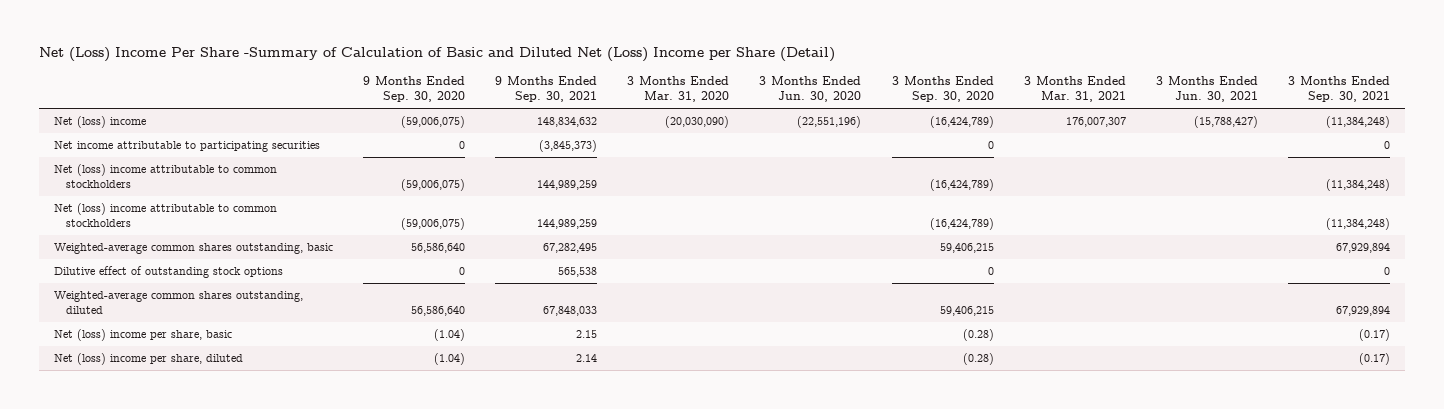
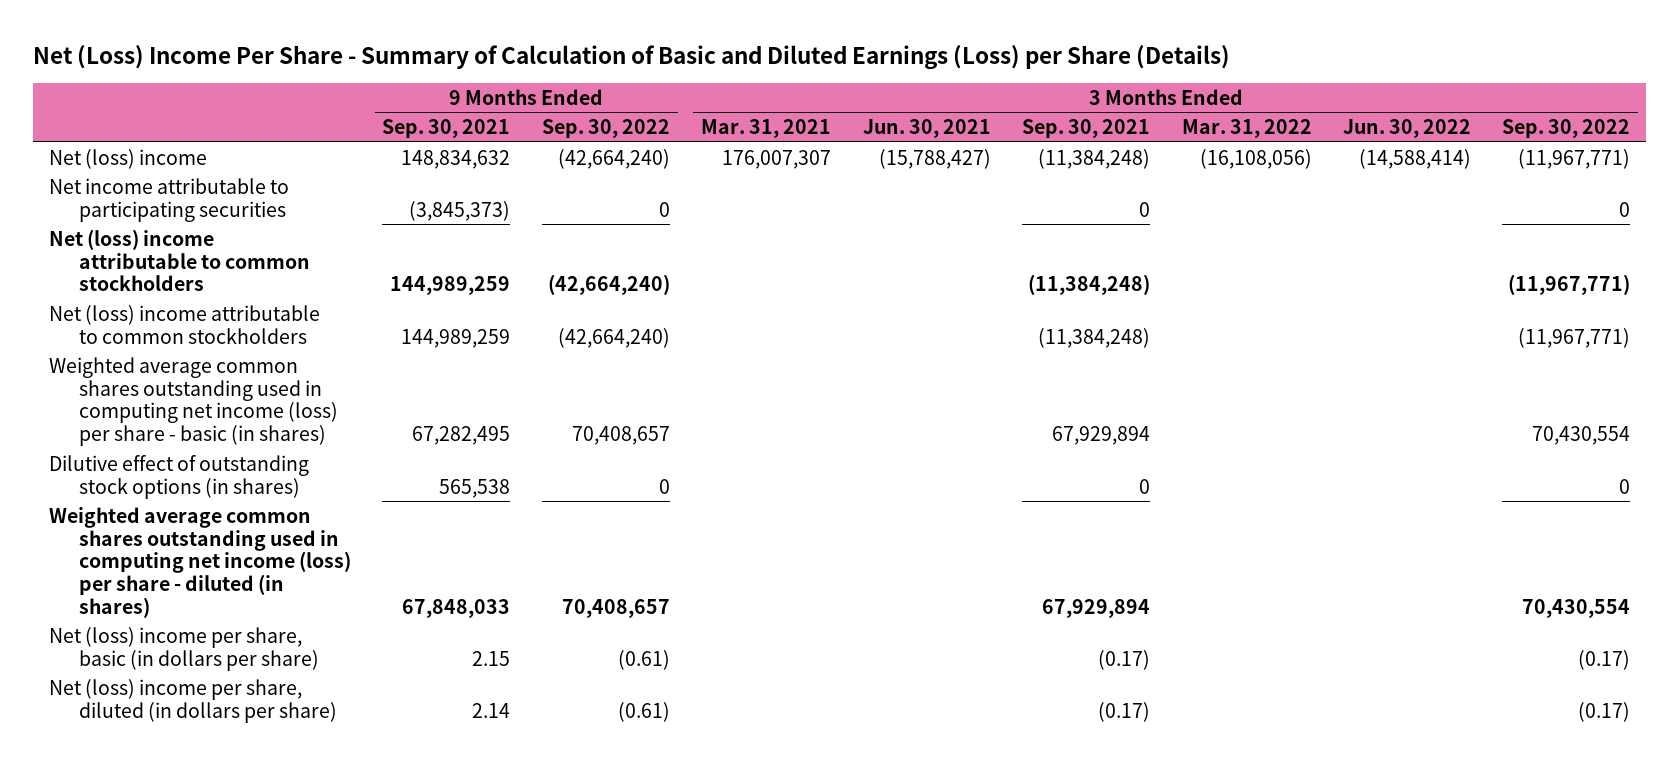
- Net (Loss) Income Per Share -Summary of Calculation of Basic and Diluted Net (Loss) Income per Share (Detail)
+ Net (Loss) Income Per Share - Summary of Calculation of Basic and Diluted Earnings (Loss) per Share (Details)
- | 9 Months Ended Sep. 30, 2020 | 9 Months Ended Sep. 30, 2021 | 3 Months Ended Mar. 31, 2020 | 3 Months Ended Jun. 30, 2020 | 3 Months Ended Sep. 30, 2020 | 3 Months Ended Mar. 31, 2021 | 3 Months Ended Jun. 30, 2021 | 3 Months Ended Sep. 30, 2021
+ | 9 Months Ended Sep. 30, 2021 | 9 Months Ended Sep. 30, 2022 | 3 Months Ended Mar. 31, 2021 | 3 Months Ended Jun. 30, 2021 | 3 Months Ended Sep. 30, 2021 | 3 Months Ended Mar. 31, 2022 | 3 Months Ended Jun. 30, 2022 | 3 Months Ended Sep. 30, 2022
- Weighted-average common shares outstanding, basic | 56,586,640 | 67,282,495 | | | 59,406,215 | | | 67,929,894
- Dilutive effect of outstanding stock options | 0 | 565,538 | | | 0 | | | 0
- Weighted-average common shares outstanding, diluted | 56,586,640 | 67,848,033 | | | 59,406,215 | | | 67,929,894
- Net (loss) income per share, basic | (1.04) | 2.15 | | | (0.28) | | | (0.17)
- Net (loss) income per share, diluted | (1.04) | 2.14 | | | (0.28) | | | (0.17)
+ Weighted average common shares outstanding used in computing net income (loss) per share - basic (in shares) | 67,282,495 | 70,408,657 | | | 67,929,894 | | | 70,430,554
+ Dilutive effect of outstanding stock options (in shares) | 565,538 | 0 | | | 0 | | | 0
+ Weighted average common shares outstanding used in computing net income (loss) per share - diluted (in shares) | 67,848,033 | 70,408,657 | | | 67,929,894 | | | 70,430,554
+ Net (loss) income per share, basic (in dollars per share) | 2.15 | (0.61) | | | (0.17) | | | (0.17)
+ Net (loss) income per share, diluted (in dollars per share) | 2.14 | (0.61) | | | (0.17) | | | (0.17)

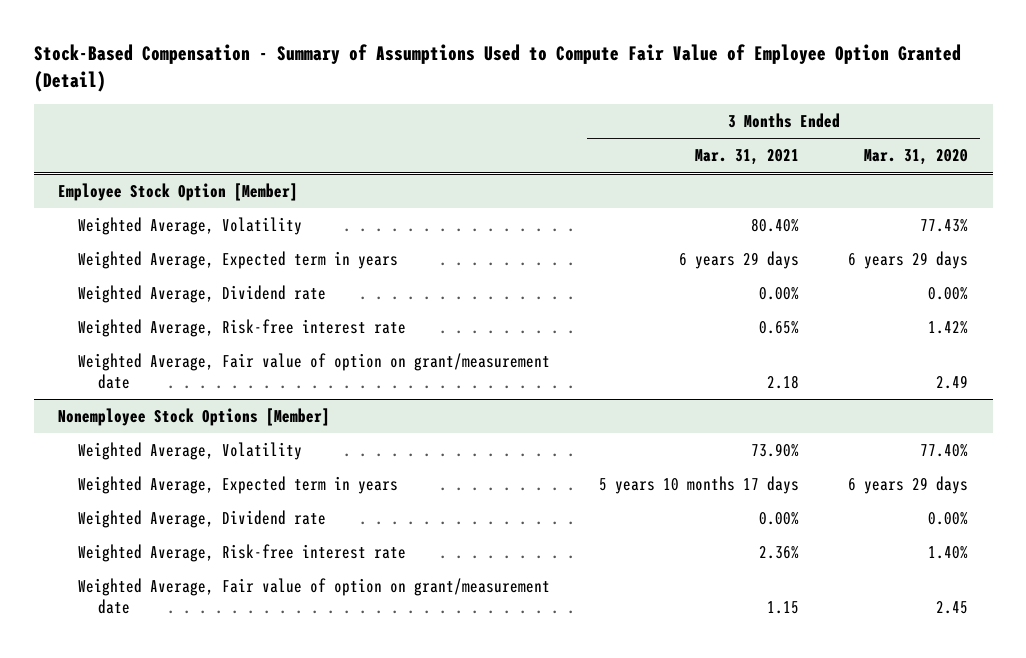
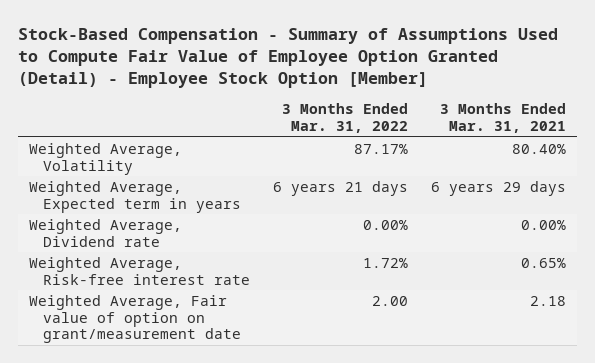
- Stock-Based Compensation - Summary of Assumptions Used to Compute Fair Value of Employee Option Granted (Detail)
+ Stock-Based Compensation - Summary of Assumptions Used to Compute Fair Value of Employee Option Granted (Detail) - Employee Stock Option [Member]
- | 3 Months Ended Mar. 31, 2021 | 3 Months Ended Mar. 31, 2020
+ | 3 Months Ended Mar. 31, 2022 | 3 Months Ended Mar. 31, 2021
- Employee Stock Option [Member]
- Nonemployee Stock Options [Member]
- Weighted Average, Volatility | 73.90% | 77.40%
- Weighted Average, Expected term in years | 5 years 10 months 17 days | 6 years 29 days
- Weighted Average, Dividend rate | 0.00% | 0.00%
- Weighted Average, Risk-free interest rate | 2.36% | 1.40%
- Weighted Average, Fair value of option on grant/measurement date | 1.15 | 2.45

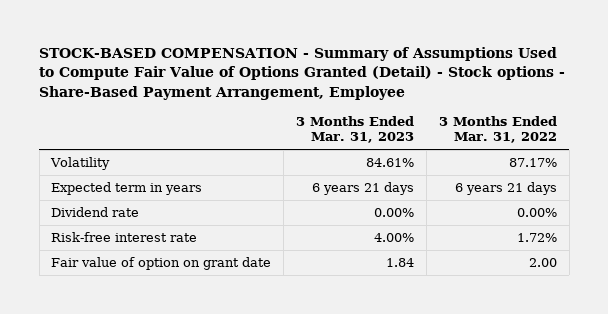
- Stock-Based Compensation - Summary of Assumptions Used to Compute Fair Value of Employee Option Granted (Detail) - Employee Stock Option [Member]
+ STOCK-BASED COMPENSATION - Summary of Assumptions Used to Compute Fair Value of Options Granted (Detail) - Stock options - Share-Based Payment Arrangement, Employee
- | 3 Months Ended Mar. 31, 2022 | 3 Months Ended Mar. 31, 2021
+ | 3 Months Ended Mar. 31, 2023 | 3 Months Ended Mar. 31, 2022
- Weighted Average, Volatility | 87.17% | 80.40%
- Weighted Average, Expected term in years | 6 years 21 days | 6 years 29 days
- Weighted Average, Dividend rate | 0.00% | 0.00%
- Weighted Average, Risk-free interest rate | 1.72% | 0.65%
- Weighted Average, Fair value of option on grant/measurement date | 2.00 | 2.18
+ Volatility | 84.61% | 87.17%
+ Expected term in years | 6 years 21 days | 6 years 21 days
+ Dividend rate | 0.00% | 0.00%
+ Risk-free interest rate | 4.00% | 1.72%
+ Fair value of option on grant date | 1.84 | 2.00

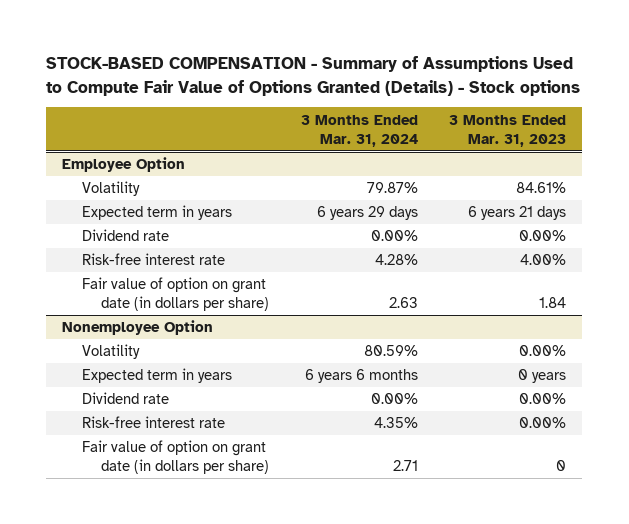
- STOCK-BASED COMPENSATION - Summary of Assumptions Used to Compute Fair Value of Options Granted (Detail) - Stock options - Share-Based Payment Arrangement, Employee
+ STOCK-BASED COMPENSATION - Summary of Assumptions Used to Compute Fair Value of Options Granted (Details) - Stock options
- | 3 Months Ended Mar. 31, 2023 | 3 Months Ended Mar. 31, 2022
+ | 3 Months Ended Mar. 31, 2024 | 3 Months Ended Mar. 31, 2023
+ Employee Option
- Fair value of option on grant date | 1.84 | 2.00
+ Fair value of option on grant date (in dollars per share) | 2.63 | 1.84
+ Nonemployee Option
+ Volatility | 80.59% | 0.00%
+ Expected term in years | 6 years 6 months | 0 years
+ Dividend rate | 0.00% | 0.00%
+ Risk-free interest rate | 4.35% | 0.00%
+ Fair value of option on grant date (in dollars per share) | 2.71 | 0

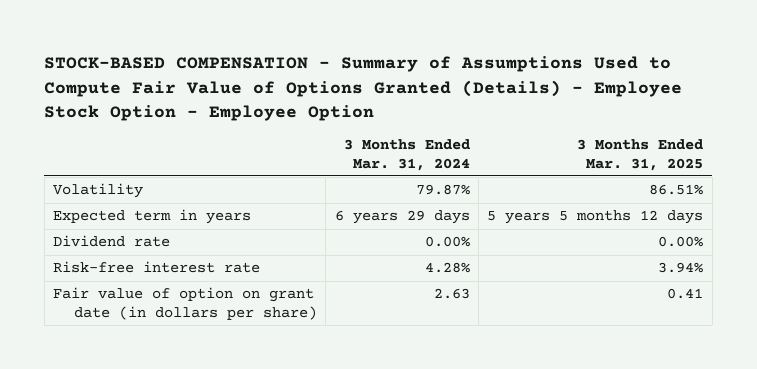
- STOCK-BASED COMPENSATION - Summary of Assumptions Used to Compute Fair Value of Options Granted (Details) - Stock options
+ STOCK-BASED COMPENSATION - Summary of Assumptions Used to Compute Fair Value of Options Granted (Details) - Employee Stock Option - Employee Option
- | 3 Months Ended Mar. 31, 2024 | 3 Months Ended Mar. 31, 2023
+ | 3 Months Ended Mar. 31, 2024 | 3 Months Ended Mar. 31, 2025
- Employee Option
- Nonemployee Option
- Volatility | 80.59% | 0.00%
- Expected term in years | 6 years 6 months | 0 years
- Dividend rate | 0.00% | 0.00%
- Risk-free interest rate | 4.35% | 0.00%
- Fair value of option on grant date (in dollars per share) | 2.71 | 0

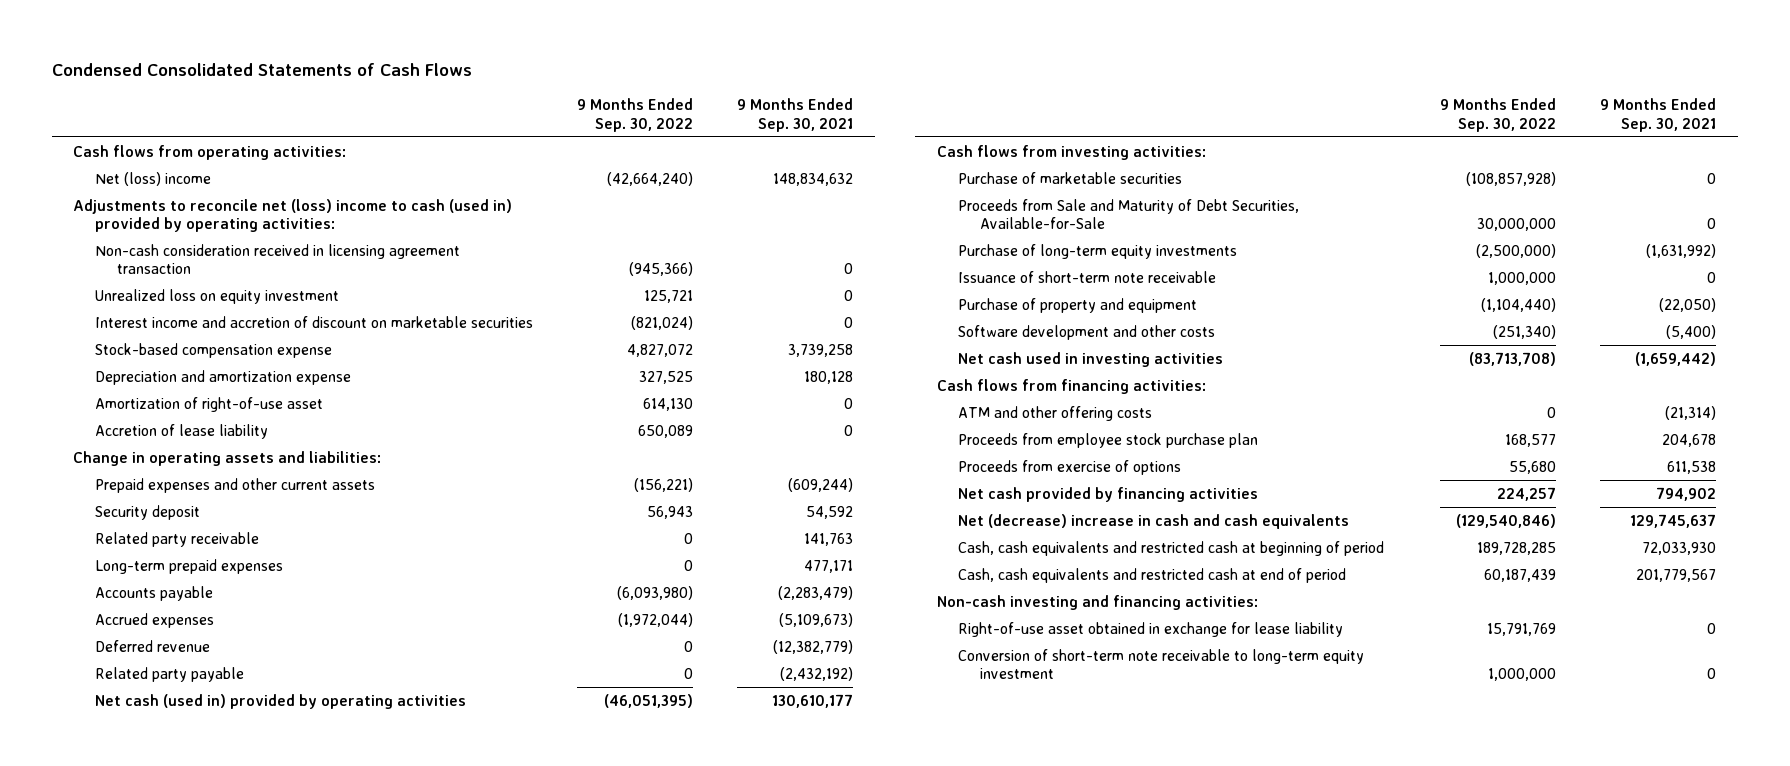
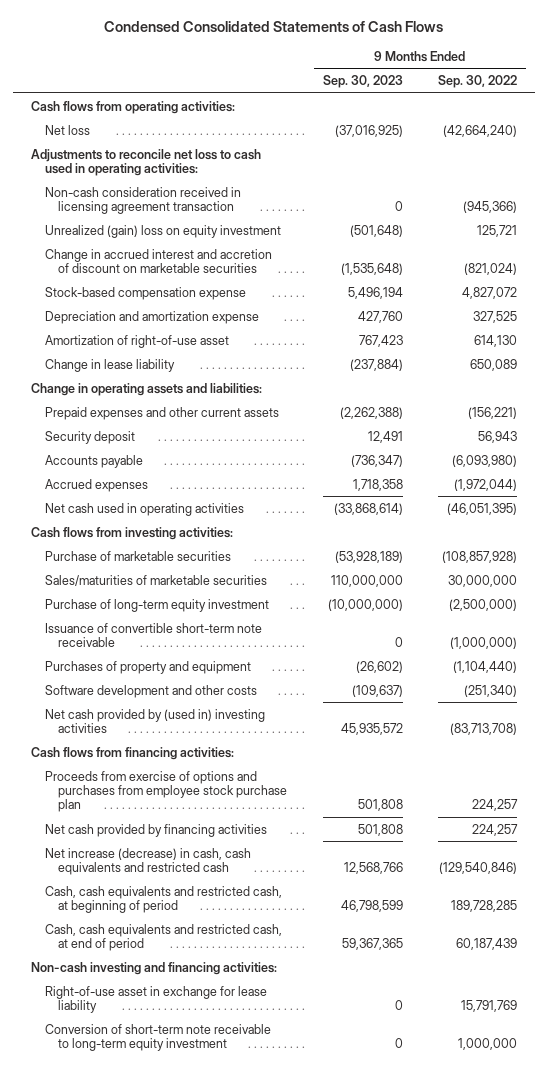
- | 9 Months Ended Sep. 30, 2022 | 9 Months Ended Sep. 30, 2021
+ | 9 Months Ended Sep. 30, 2023 | 9 Months Ended Sep. 30, 2022
- Net (loss) income | (42,664,240) | 148,834,632
- Adjustments to reconcile net (loss) income to cash (used in) provided by operating activities:
+ Net loss | (37,016,925) | (42,664,240)
+ Adjustments to reconcile net loss to cash used in operating activities:
- Unrealized loss on equity investment | 125,721 | 0
- Interest income and accretion of discount on marketable securities | (821,024) | 0
+ Unrealized (gain) loss on equity investment | (501,648) | 125,721
+ Change in accrued interest and accretion of discount on marketable securities | (1,535,648) | (821,024)
- Accretion of lease liability | 650,089 | 0
+ Change in lease liability | (237,884) | 650,089
- Related party receivable | 0 | 141,763
- Long-term prepaid expenses | 0 | 477,171
- Deferred revenue | 0 | (12,382,779)
- Related party payable | 0 | (2,432,192)
- Net cash (used in) provided by operating activities | (46,051,395) | 130,610,177
+ Net cash used in operating activities | (33,868,614) | (46,051,395)
- Proceeds from Sale and Maturity of Debt Securities, Available-for-Sale | 30,000,000 | 0
- Purchase of long-term equity investments | (2,500,000) | (1,631,992)
- Issuance of short-term note receivable | 1,000,000 | 0
- Purchase of property and equipment | (1,104,440) | (22,050)
+ Sales/maturities of marketable securities | 110,000,000 | 30,000,000
+ Purchase of long-term equity investment | (10,000,000) | (2,500,000)
+ Issuance of convertible short-term note receivable | 0 | (1,000,000)
+ Purchases of property and equipment | (26,602) | (1,104,440)
- Net cash used in investing activities | (83,713,708) | (1,659,442)
+ Net cash provided by (used in) investing activities | 45,935,572 | (83,713,708)
- ATM and other offering costs | 0 | (21,314)
- Proceeds from employee stock purchase plan | 168,577 | 204,678
- Proceeds from exercise of options | 55,680 | 611,538
+ Proceeds from exercise of options and purchases from employee stock purchase plan | 501,808 | 224,257
- Net (decrease) increase in cash and cash equivalents | (129,540,846) | 129,745,637
- Cash, cash equivalents and restricted cash at beginning of period | 189,728,285 | 72,033,930
- Cash, cash equivalents and restricted cash at end of period | 60,187,439 | 201,779,567
+ Net increase (decrease) in cash, cash equivalents and restricted cash | 12,568,766 | (129,540,846)
+ Cash, cash equivalents and restricted cash, at beginning of period | 46,798,599 | 189,728,285
+ Cash, cash equivalents and restricted cash, at end of period | 59,367,365 | 60,187,439
- Right-of-use asset obtained in exchange for lease liability | 15,791,769 | 0
+ Right-of-use asset in exchange for lease liability | 0 | 15,791,769

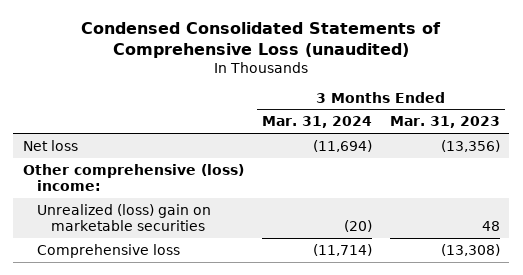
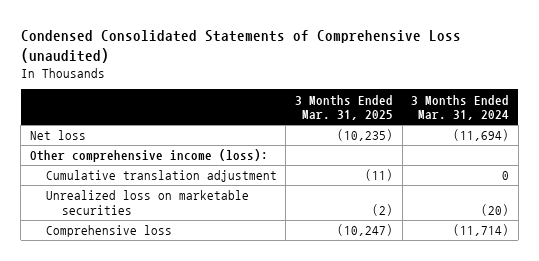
- | 3 Months Ended Mar. 31, 2024 | 3 Months Ended Mar. 31, 2023
+ | 3 Months Ended Mar. 31, 2025 | 3 Months Ended Mar. 31, 2024
- Other comprehensive (loss) income:
- Unrealized (loss) gain on marketable securities | (20) | 48
+ Other comprehensive income (loss):
+ Cumulative translation adjustment | (11) | 0
+ Unrealized loss on marketable securities | (2) | (20)

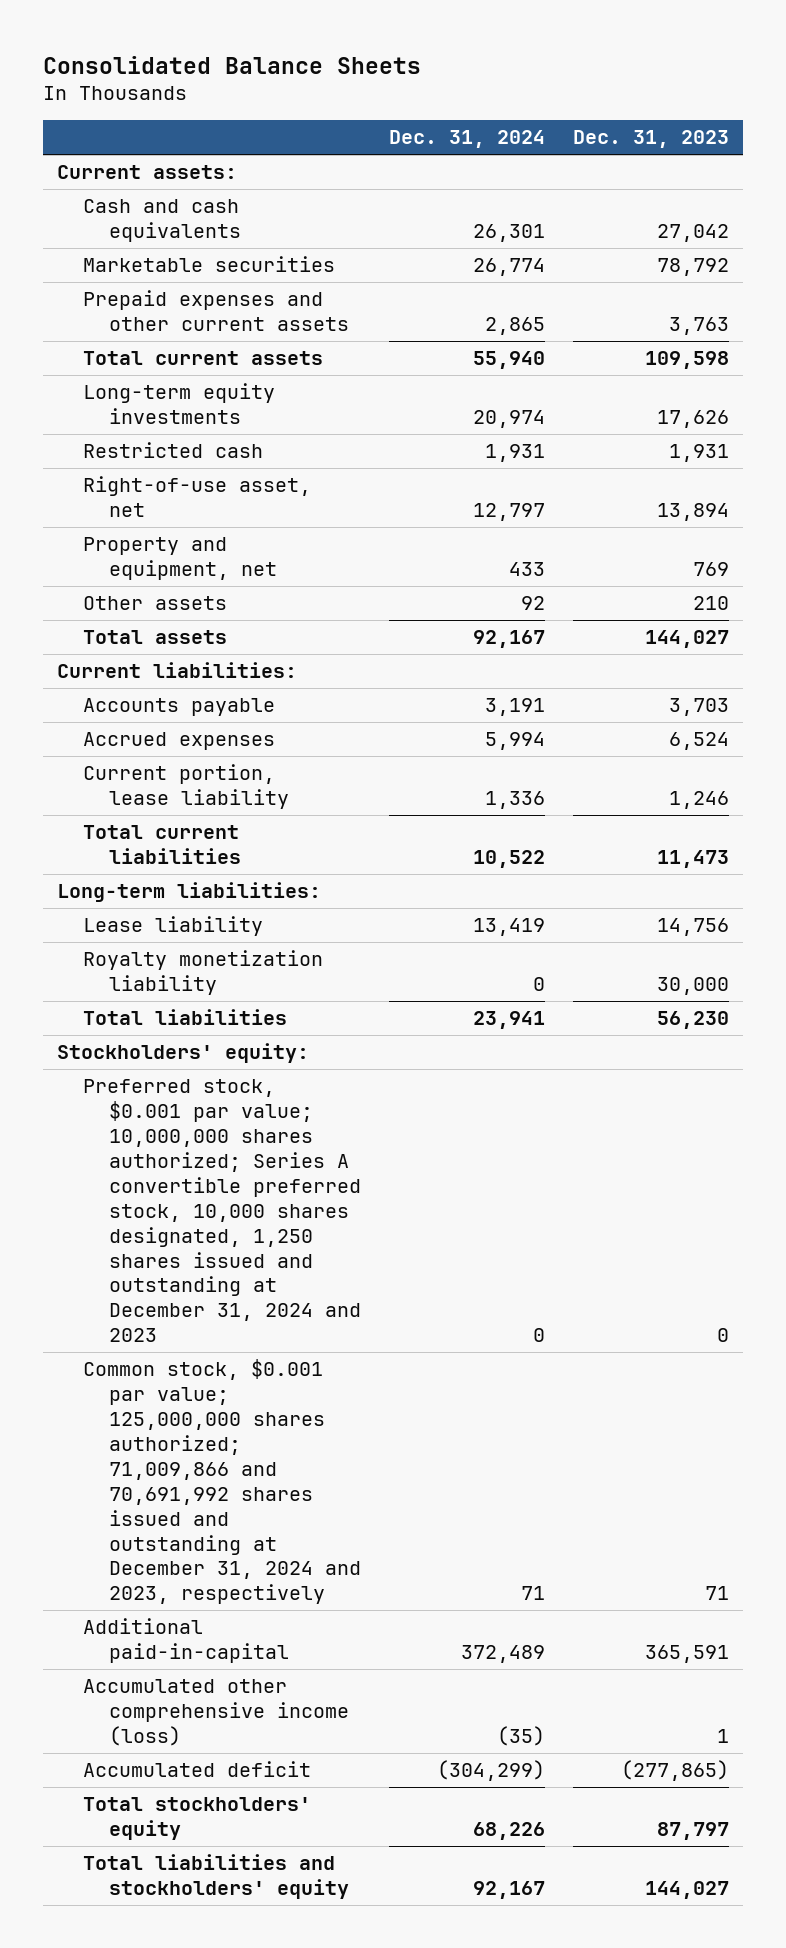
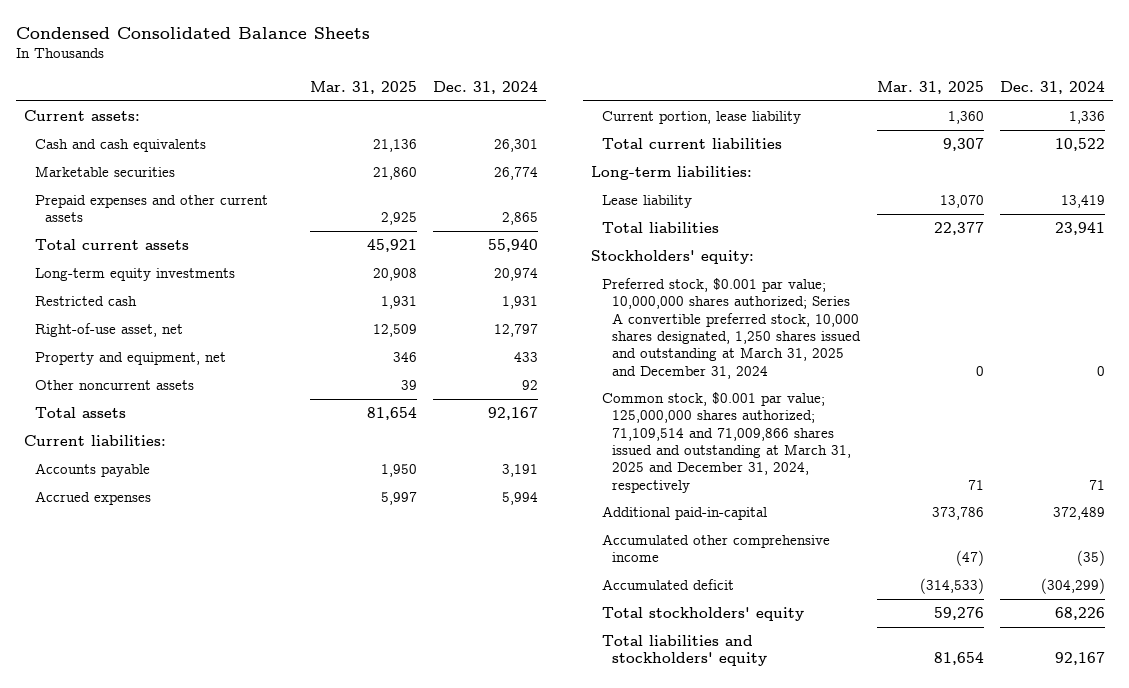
- Consolidated Balance Sheets
+ Condensed Consolidated Balance Sheets
- | Dec. 31, 2024 | Dec. 31, 2023
+ | Mar. 31, 2025 | Dec. 31, 2024
- Other assets | 92 | 210
+ Other noncurrent assets | 39 | 92
- Royalty monetization liability | 0 | 30,000
- Preferred stock, $0.001 par value; 10,000,000 shares authorized; Series A convertible preferred stock, 10,000 shares designated, 1,250 shares issued and outstanding at December 31, 2024 and 2023 | 0 | 0
- Common stock, $0.001 par value; 125,000,000 shares authorized; 71,009,866 and 70,691,992 shares issued and outstanding at December 31, 2024 and 2023, respectively | 71 | 71
+ Preferred stock, $0.001 par value; 10,000,000 shares authorized; Series A convertible preferred stock, 10,000 shares designated, 1,250 shares issued and outstanding at March 31, 2025 and December 31, 2024 | 0 | 0
+ Common stock, $0.001 par value; 125,000,000 shares authorized; 71,109,514 and 71,009,866 shares issued and outstanding at March 31, 2025 and December 31, 2024, respectively | 71 | 71
- Accumulated other comprehensive income (loss) | (35) | 1
+ Accumulated other comprehensive income | (47) | (35)

